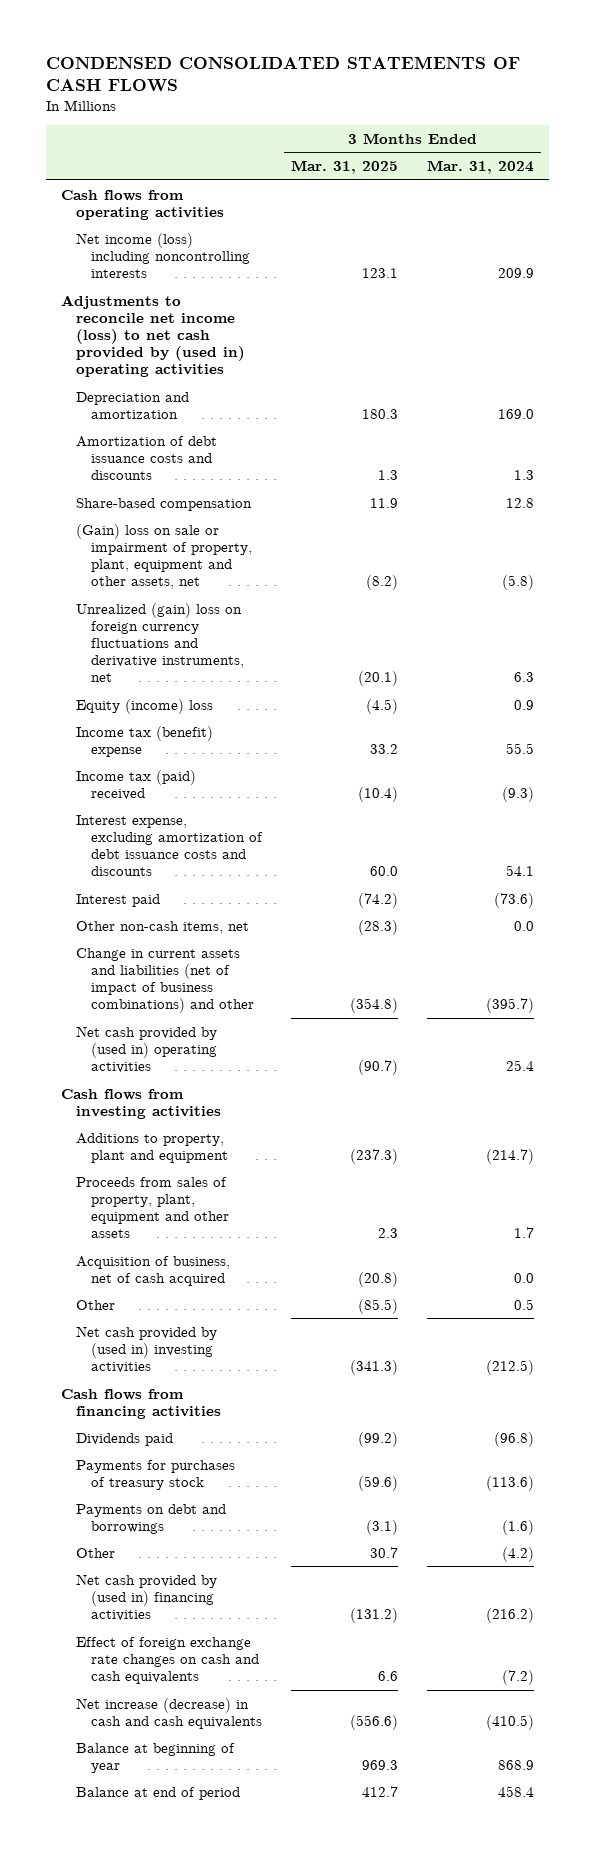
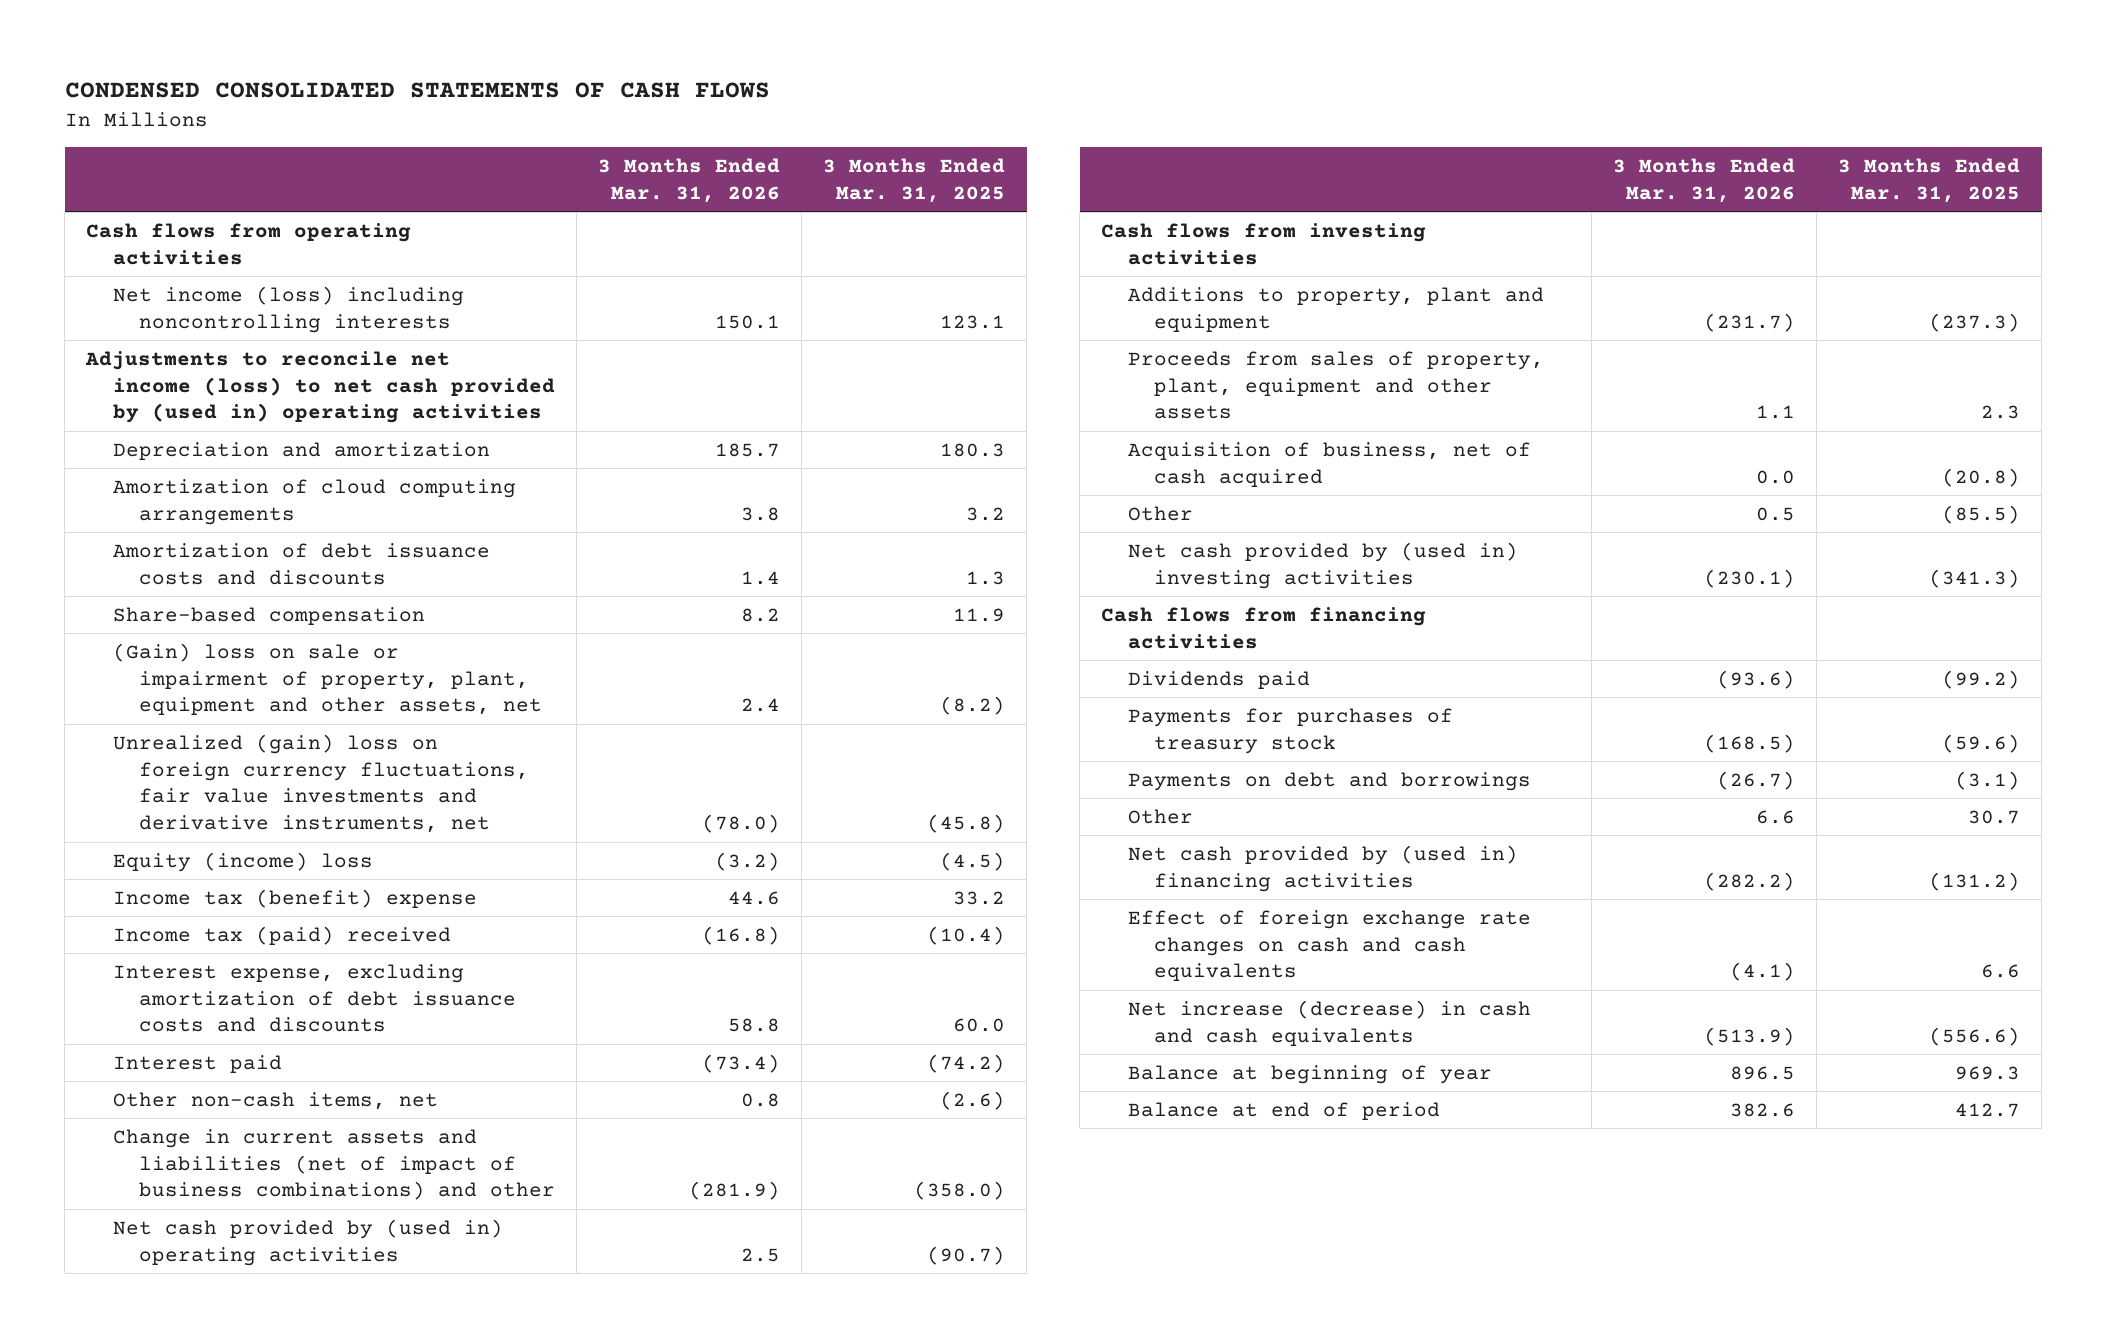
- | 3 Months Ended Mar. 31, 2025 | 3 Months Ended Mar. 31, 2024
+ | 3 Months Ended Mar. 31, 2026 | 3 Months Ended Mar. 31, 2025
+ Amortization of cloud computing arrangements | 3.8 | 3.2
- Unrealized (gain) loss on foreign currency fluctuations and derivative instruments, net | (20.1) | 6.3
+ Unrealized (gain) loss on foreign currency fluctuations, fair value investments and derivative instruments, net | (78.0) | (45.8)
- Other non-cash items, net | (28.3) | 0.0
- Change in current assets and liabilities (net of impact of business combinations) and other | (354.8) | (395.7)
+ Other non-cash items, net | 0.8 | (2.6)
+ Change in current assets and liabilities (net of impact of business combinations) and other | (281.9) | (358.0)

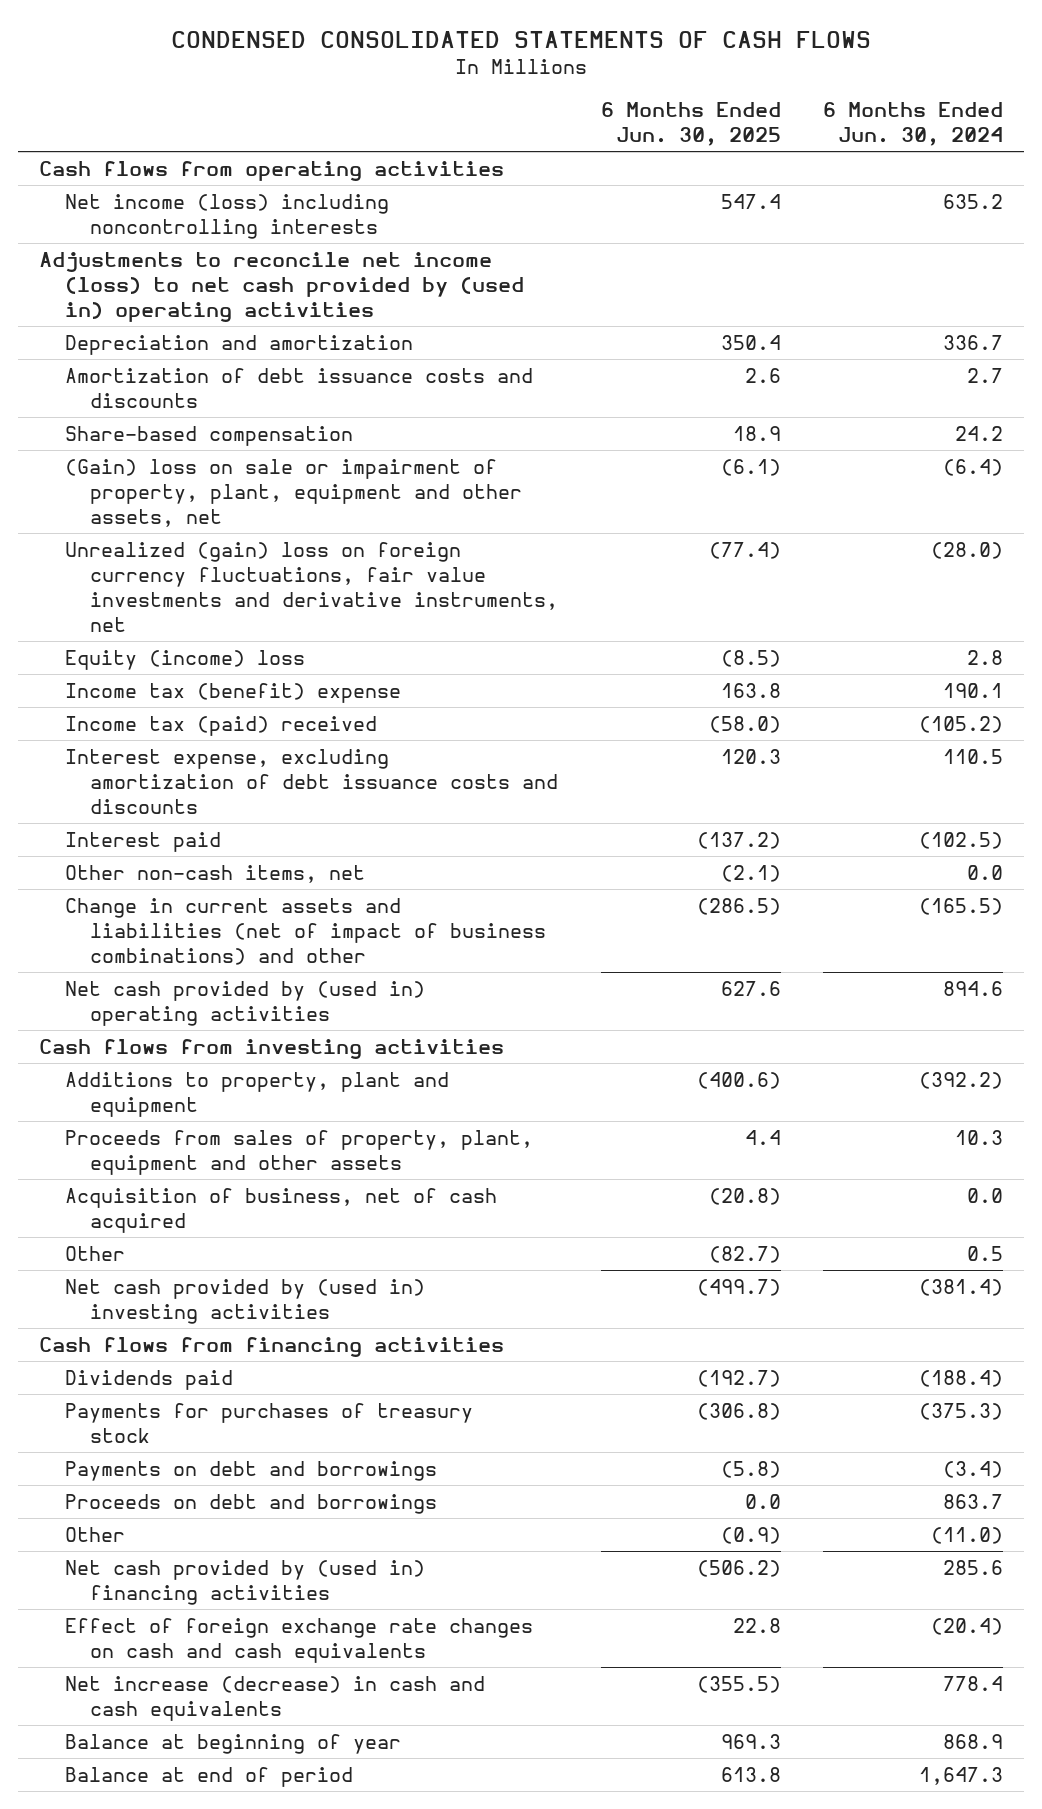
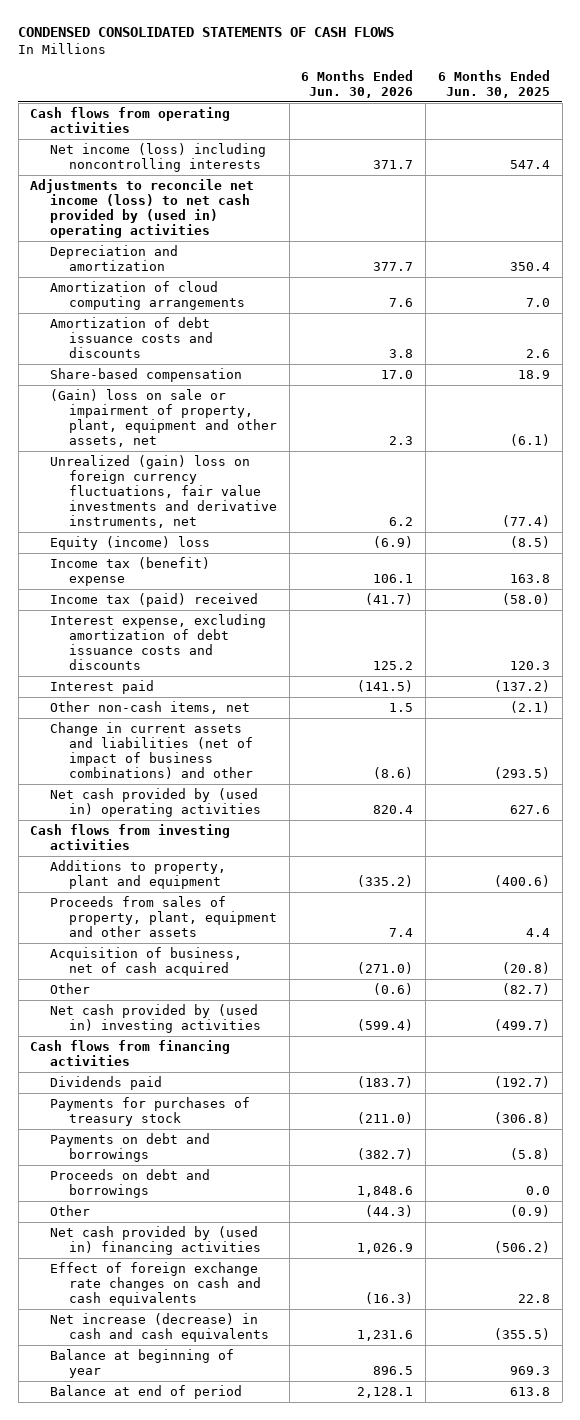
- | 6 Months Ended Jun. 30, 2025 | 6 Months Ended Jun. 30, 2024
+ | 6 Months Ended Jun. 30, 2026 | 6 Months Ended Jun. 30, 2025
+ Amortization of cloud computing arrangements | 7.6 | 7.0
- Change in current assets and liabilities (net of impact of business combinations) and other | (286.5) | (165.5)
+ Change in current assets and liabilities (net of impact of business combinations) and other | (8.6) | (293.5)

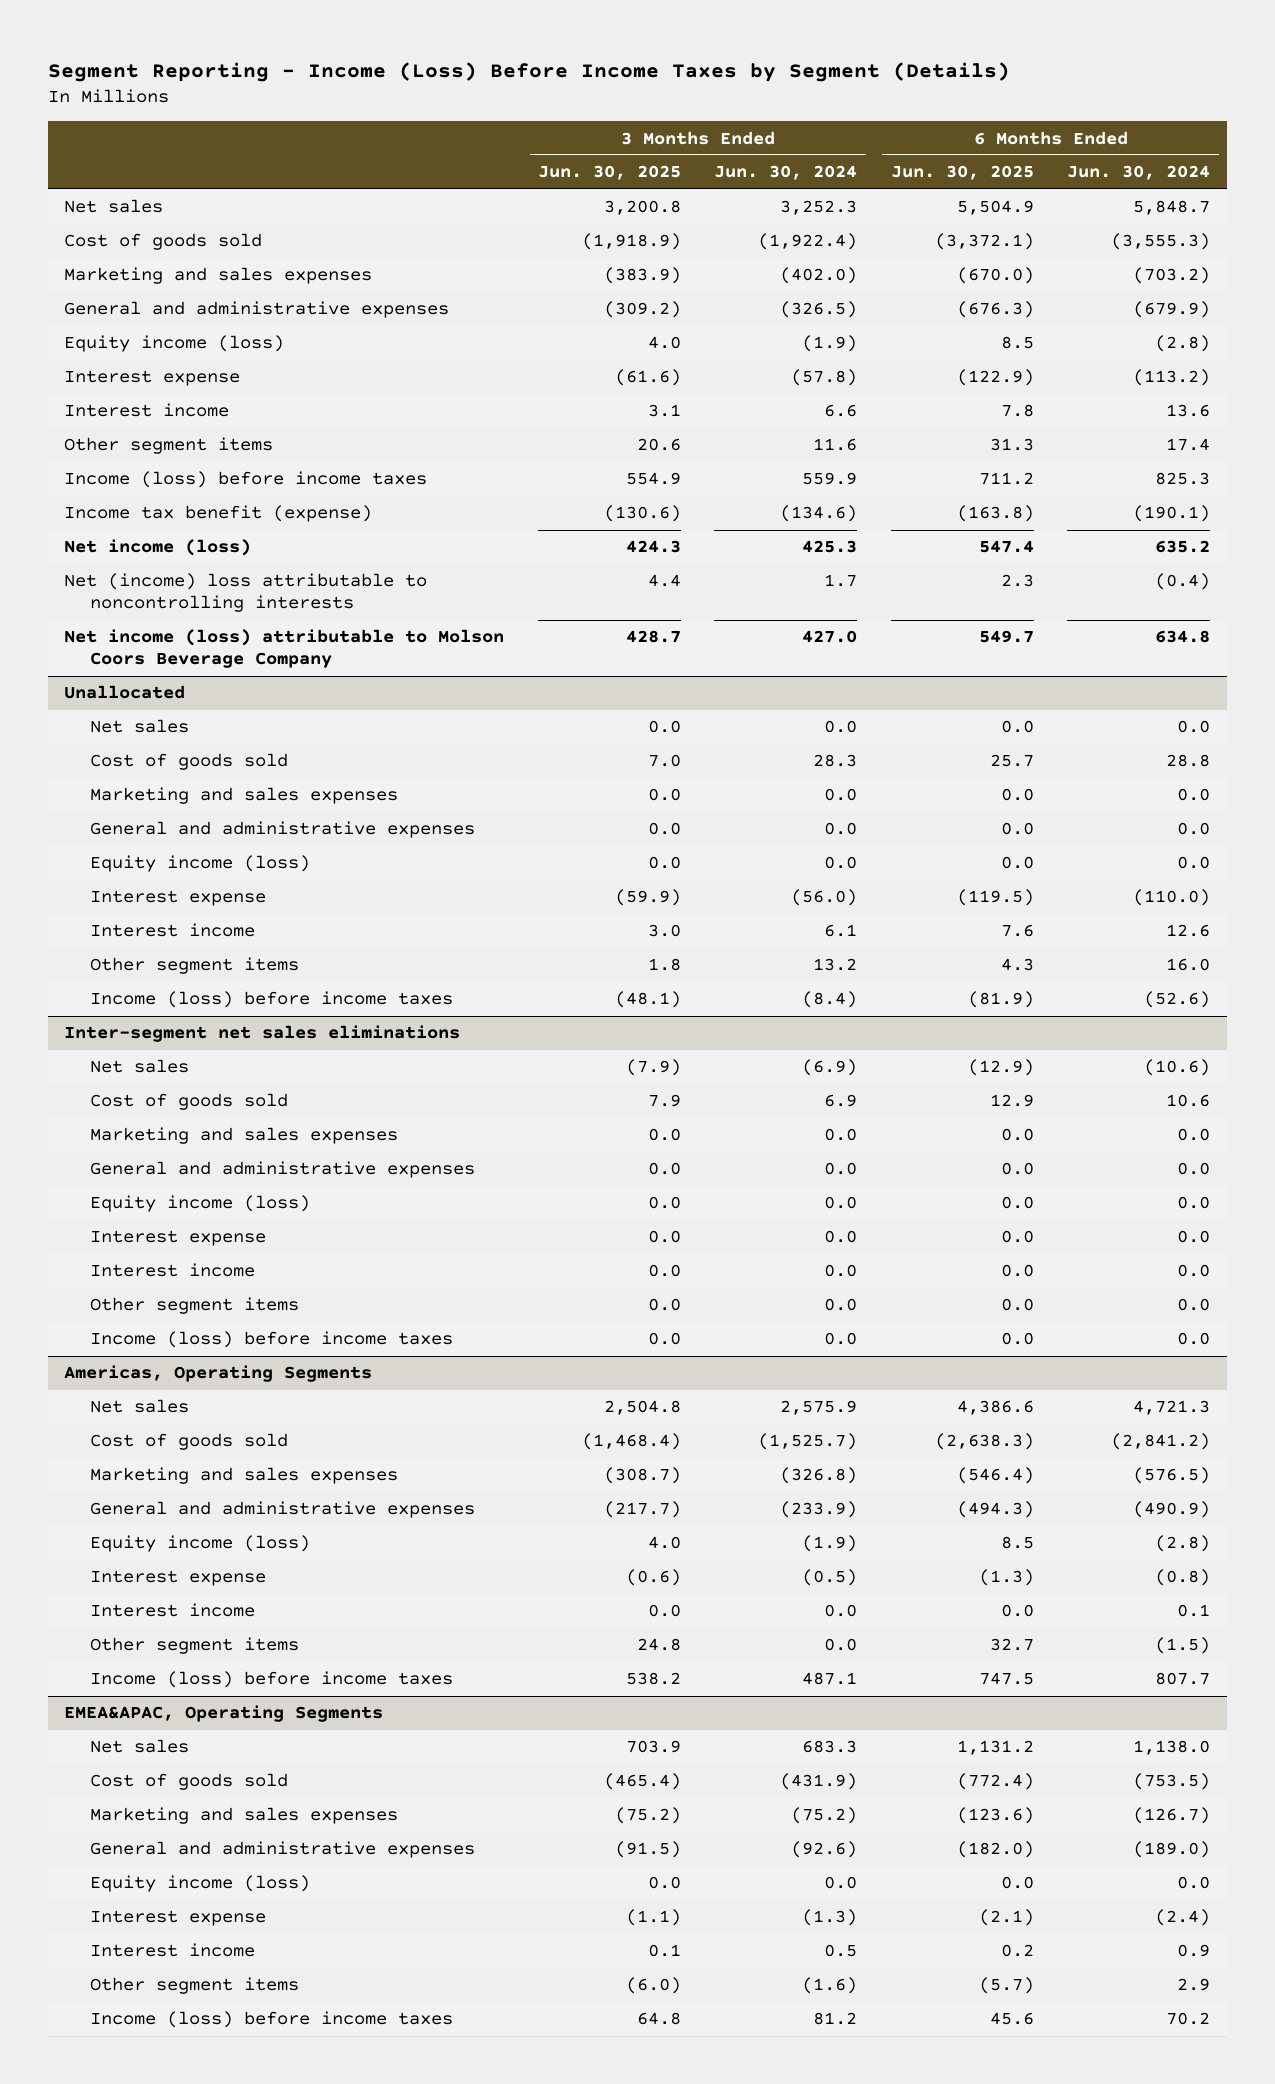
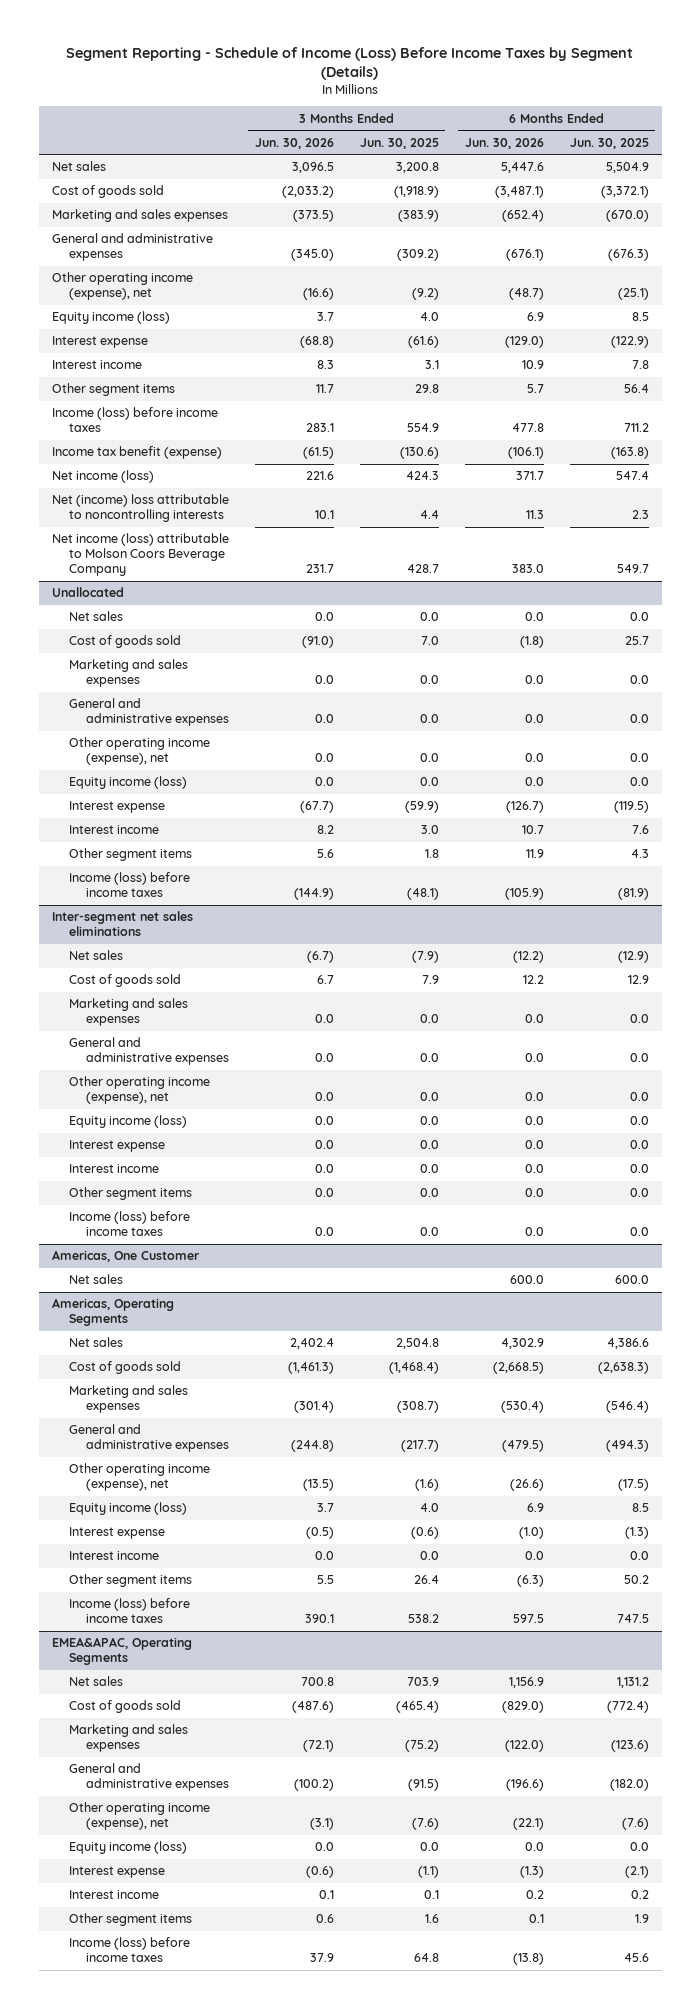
- Segment Reporting - Income (Loss) Before Income Taxes by Segment (Details)
+ Segment Reporting - Schedule of Income (Loss) Before Income Taxes by Segment (Details)
- | 3 Months Ended Jun. 30, 2025 | 3 Months Ended Jun. 30, 2024 | 6 Months Ended Jun. 30, 2025 | 6 Months Ended Jun. 30, 2024
+ | 3 Months Ended Jun. 30, 2026 | 3 Months Ended Jun. 30, 2025 | 6 Months Ended Jun. 30, 2026 | 6 Months Ended Jun. 30, 2025
+ Other operating income (expense), net | (16.6) | (9.2) | (48.7) | (25.1)
- Other segment items | 20.6 | 11.6 | 31.3 | 17.4
+ Other segment items | 11.7 | 29.8 | 5.7 | 56.4
@ Unallocated
+ Other operating income (expense), net | 0.0 | 0.0 | 0.0 | 0.0
@ Inter-segment net sales eliminations
+ Other operating income (expense), net | 0.0 | 0.0 | 0.0 | 0.0
+ Americas, One Customer
+ Net sales | | | 600.0 | 600.0
@ Americas, Operating Segments
+ Other operating income (expense), net | (13.5) | (1.6) | (26.6) | (17.5)
- Other segment items | 24.8 | 0.0 | 32.7 | (1.5)
+ Other segment items | 5.5 | 26.4 | (6.3) | 50.2
@ EMEA&APAC, Operating Segments
+ Other operating income (expense), net | (3.1) | (7.6) | (22.1) | (7.6)
- Other segment items | (6.0) | (1.6) | (5.7) | 2.9
+ Other segment items | 0.6 | 1.6 | 0.1 | 1.9

